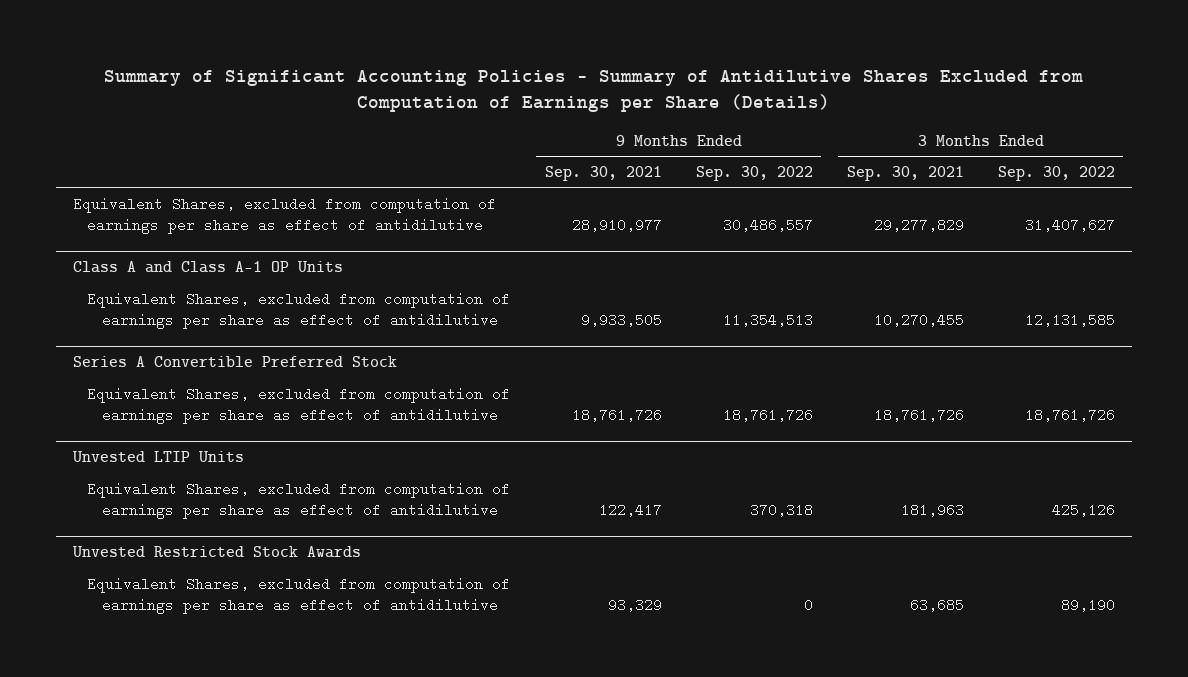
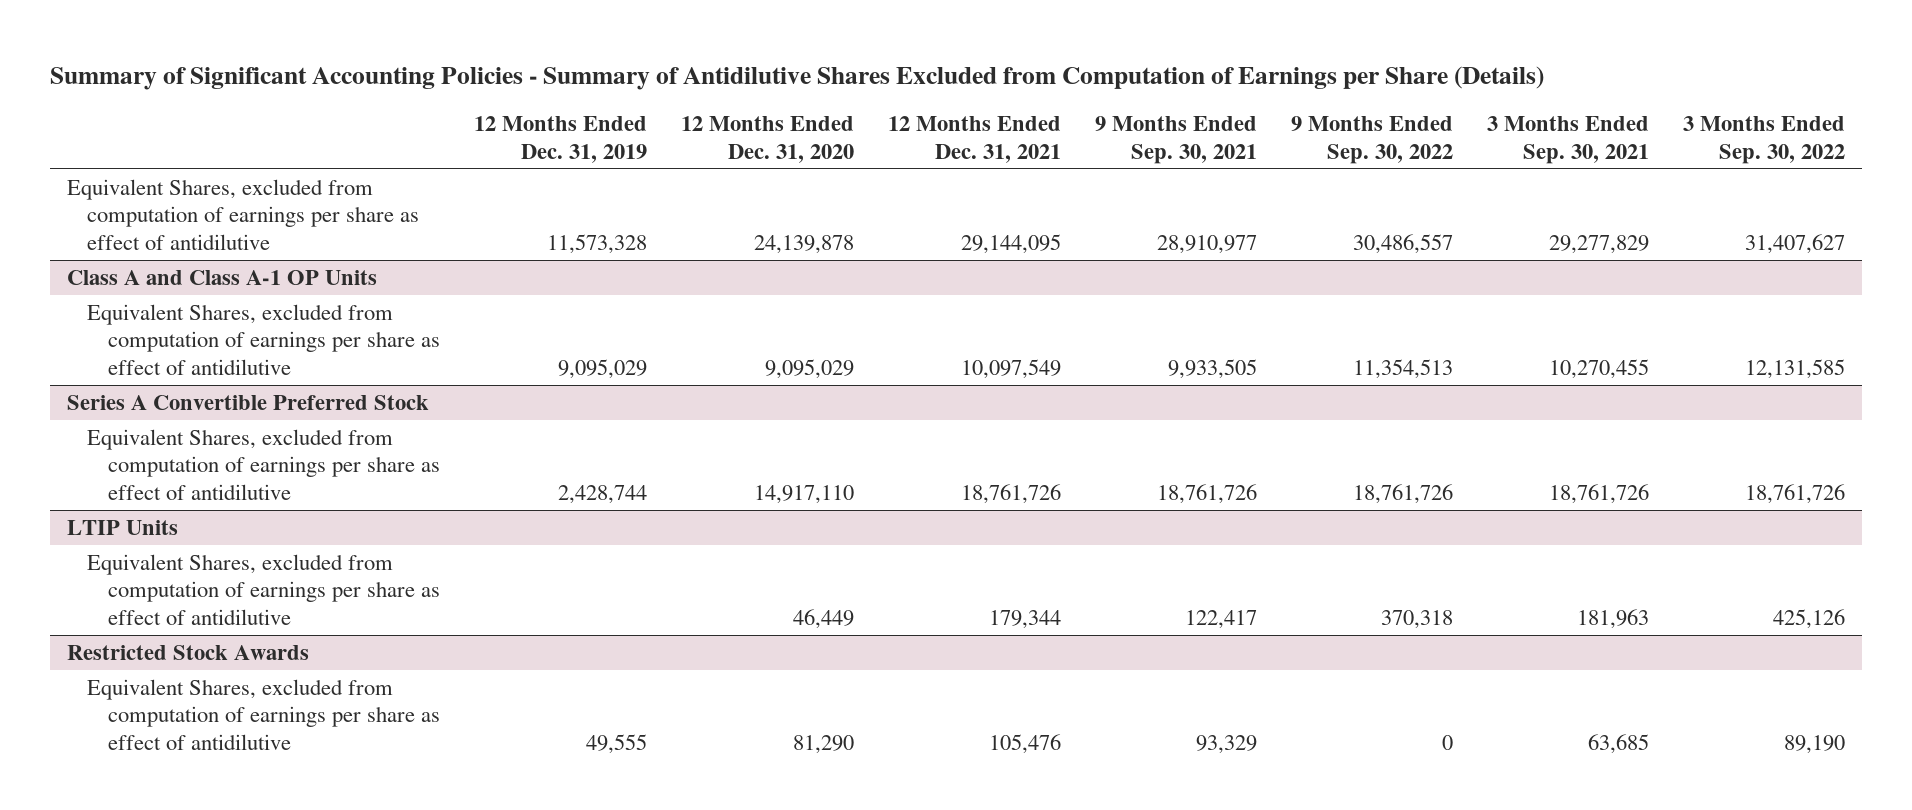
- | 9 Months Ended Sep. 30, 2021 | 9 Months Ended Sep. 30, 2022 | 3 Months Ended Sep. 30, 2021 | 3 Months Ended Sep. 30, 2022
+ | 12 Months Ended Dec. 31, 2019 | 12 Months Ended Dec. 31, 2020 | 12 Months Ended Dec. 31, 2021 | 9 Months Ended Sep. 30, 2021 | 9 Months Ended Sep. 30, 2022 | 3 Months Ended Sep. 30, 2021 | 3 Months Ended Sep. 30, 2022
- Unvested LTIP Units
+ LTIP Units
- Unvested Restricted Stock Awards
+ Restricted Stock Awards

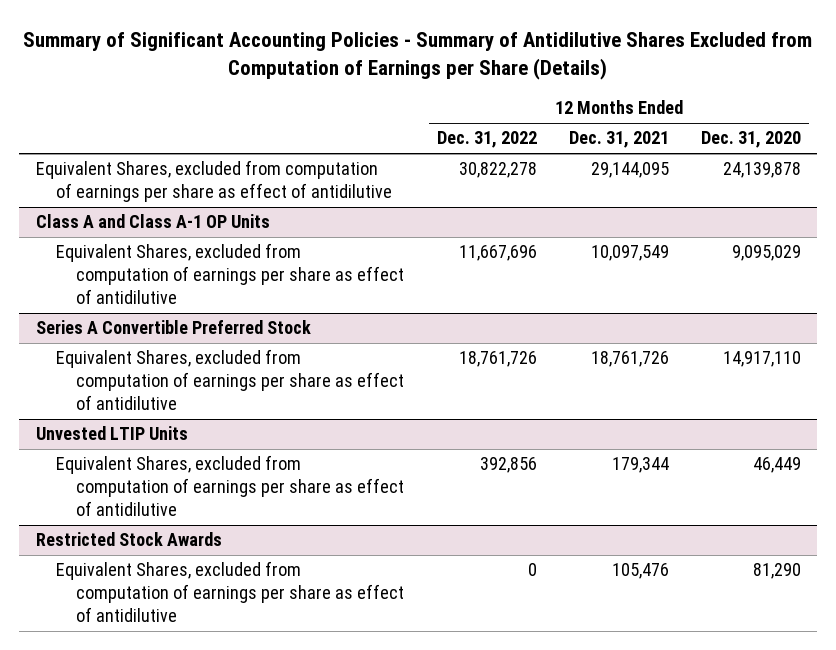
- | 12 Months Ended Dec. 31, 2019 | 12 Months Ended Dec. 31, 2020 | 12 Months Ended Dec. 31, 2021 | 9 Months Ended Sep. 30, 2021 | 9 Months Ended Sep. 30, 2022 | 3 Months Ended Sep. 30, 2021 | 3 Months Ended Sep. 30, 2022
+ | 12 Months Ended Dec. 31, 2022 | 12 Months Ended Dec. 31, 2021 | 12 Months Ended Dec. 31, 2020
- LTIP Units
+ Unvested LTIP Units

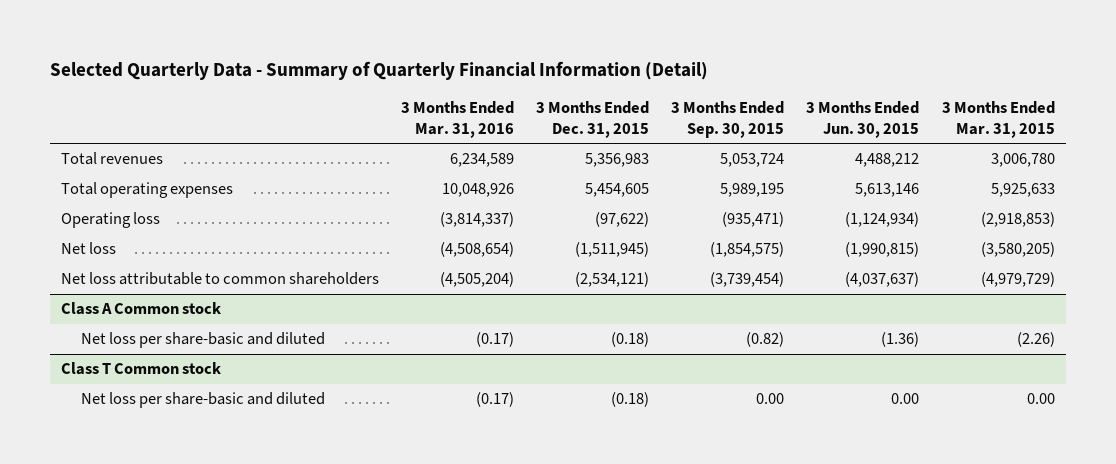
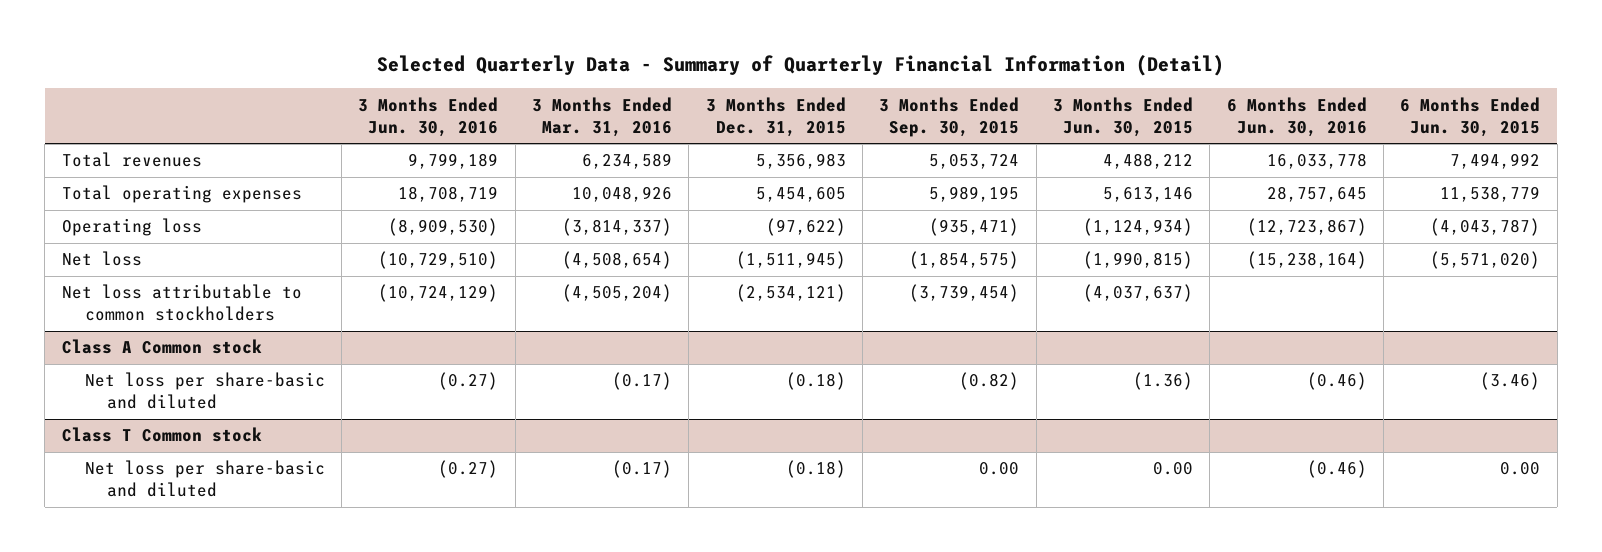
- | 3 Months Ended Mar. 31, 2016 | 3 Months Ended Dec. 31, 2015 | 3 Months Ended Sep. 30, 2015 | 3 Months Ended Jun. 30, 2015 | 3 Months Ended Mar. 31, 2015
+ | 3 Months Ended Jun. 30, 2016 | 3 Months Ended Mar. 31, 2016 | 3 Months Ended Dec. 31, 2015 | 3 Months Ended Sep. 30, 2015 | 3 Months Ended Jun. 30, 2015 | 6 Months Ended Jun. 30, 2016 | 6 Months Ended Jun. 30, 2015
- Net loss attributable to common shareholders | (4,505,204) | (2,534,121) | (3,739,454) | (4,037,637) | (4,979,729)
+ Net loss attributable to common stockholders | (10,724,129) | (4,505,204) | (2,534,121) | (3,739,454) | (4,037,637) | |

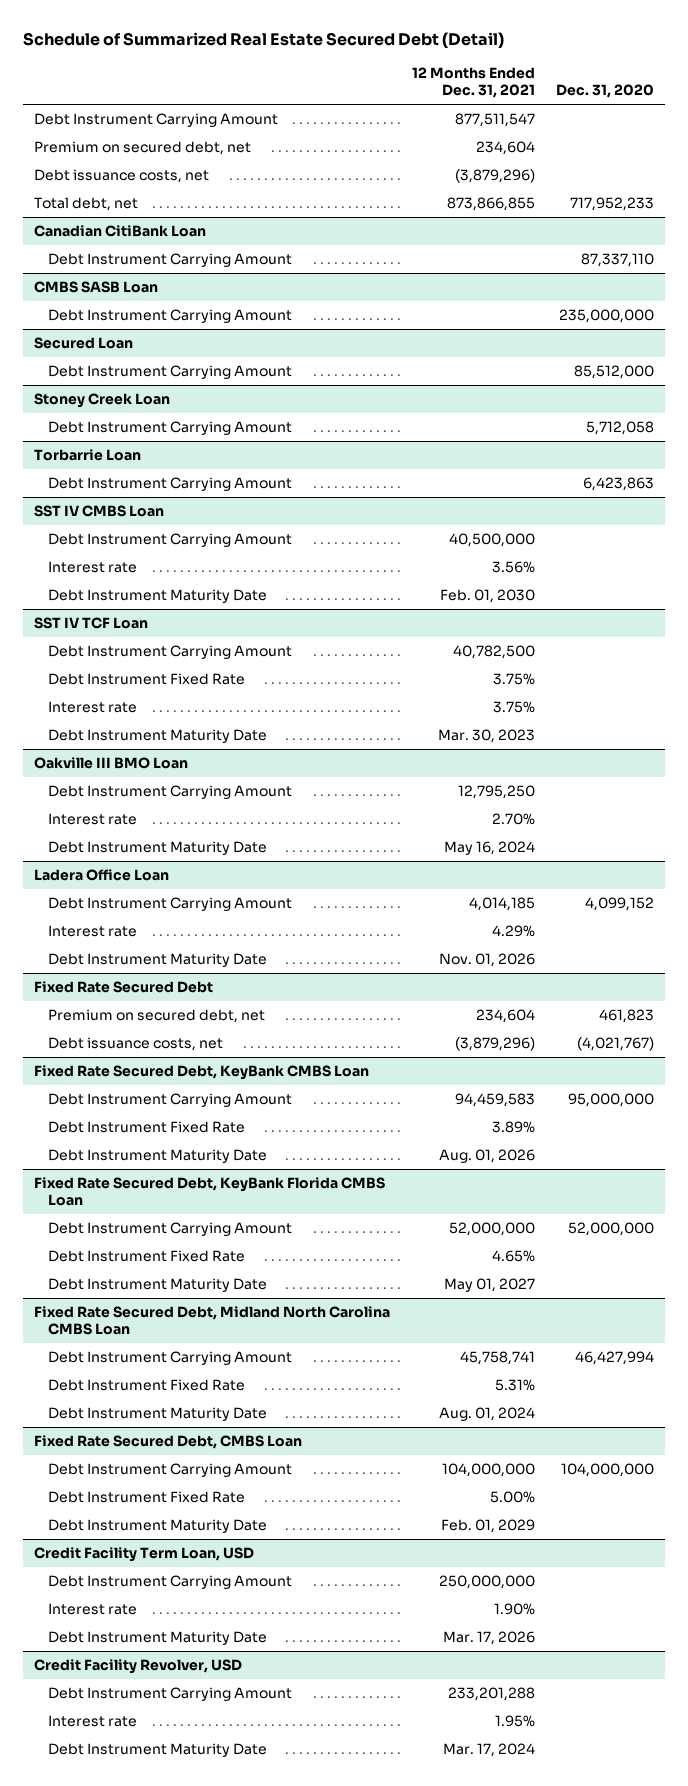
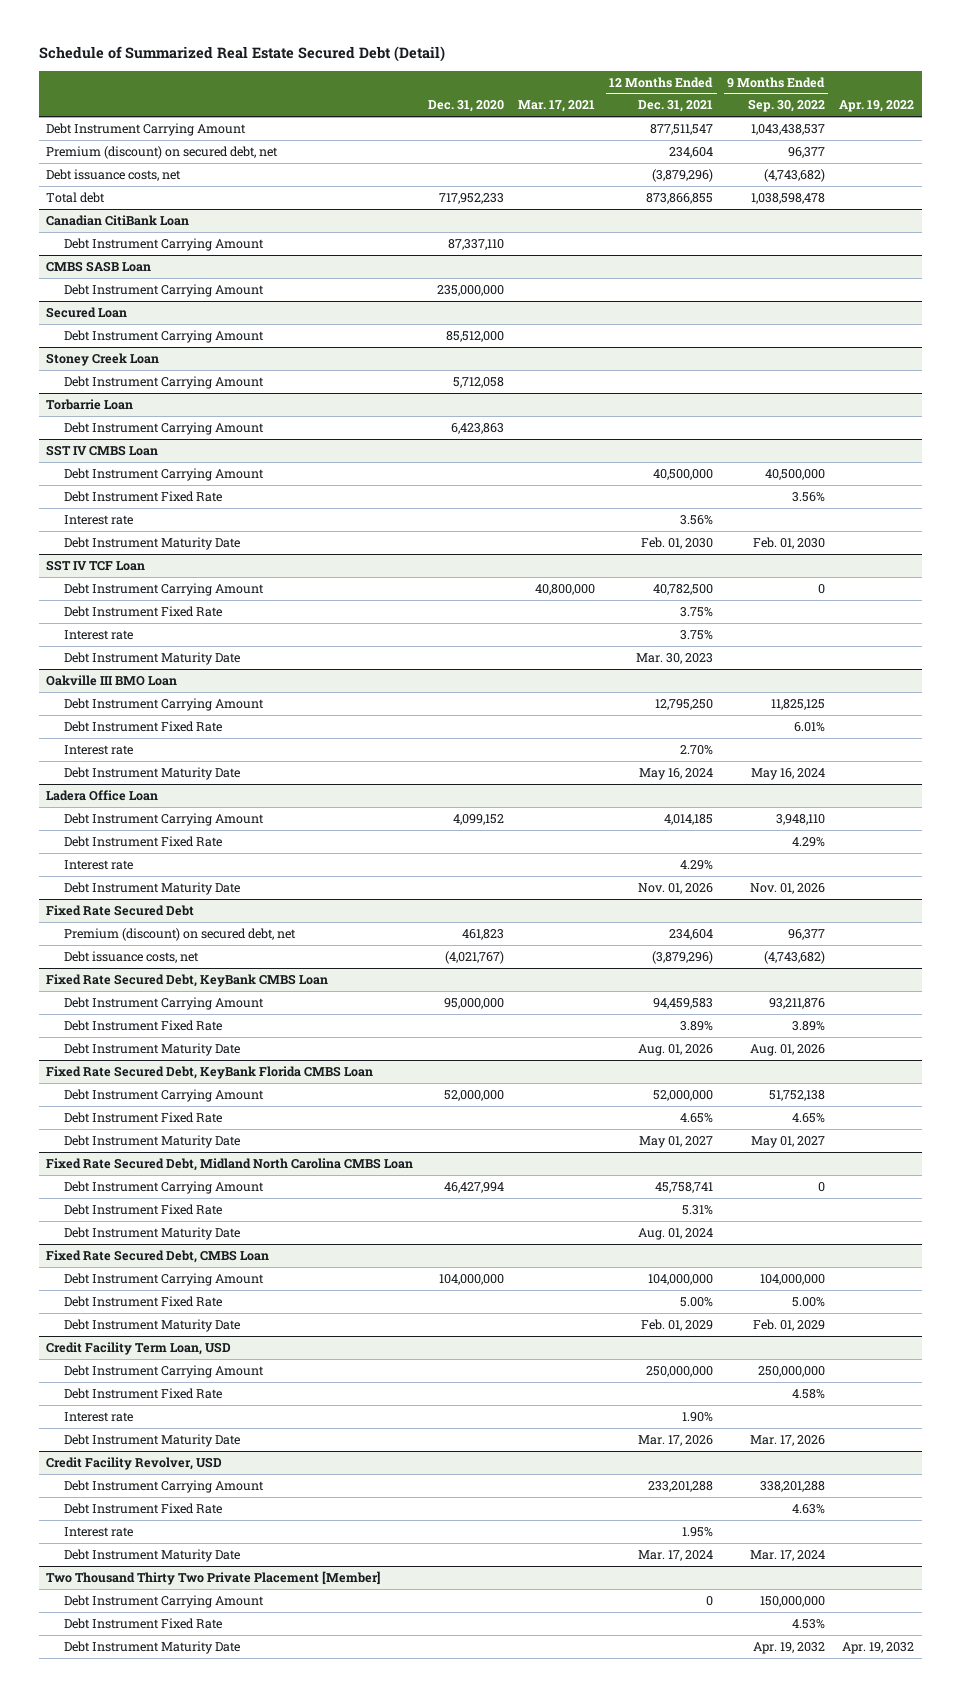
- | 12 Months Ended Dec. 31, 2021 | Dec. 31, 2020
+ | Dec. 31, 2020 | Mar. 17, 2021 | 12 Months Ended Dec. 31, 2021 | 9 Months Ended Sep. 30, 2022 | Apr. 19, 2022
- Premium on secured debt, net | 234,604 |
+ Premium (discount) on secured debt, net | | | 234,604 | 96,377 |
- Total debt, net | 873,866,855 | 717,952,233
+ Total debt | 717,952,233 | | 873,866,855 | 1,038,598,478 |
@ SST IV CMBS Loan
+ Debt Instrument Fixed Rate | | | | 3.56% |
@ Oakville III BMO Loan
+ Debt Instrument Fixed Rate | | | | 6.01% |
@ Ladera Office Loan
+ Debt Instrument Fixed Rate | | | | 4.29% |
@ Fixed Rate Secured Debt
- Premium on secured debt, net | 234,604 | 461,823
+ Premium (discount) on secured debt, net | 461,823 | | 234,604 | 96,377 |
@ Credit Facility Term Loan, USD
+ Debt Instrument Fixed Rate | | | | 4.58% |
@ Credit Facility Revolver, USD
+ Debt Instrument Fixed Rate | | | | 4.63% |
+ Two Thousand Thirty Two Private Placement [Member]
+ Debt Instrument Carrying Amount | | | 0 | 150,000,000 |
+ Debt Instrument Fixed Rate | | | | 4.53% |
+ Debt Instrument Maturity Date | | | | Apr. 19, 2032 | Apr. 19, 2032

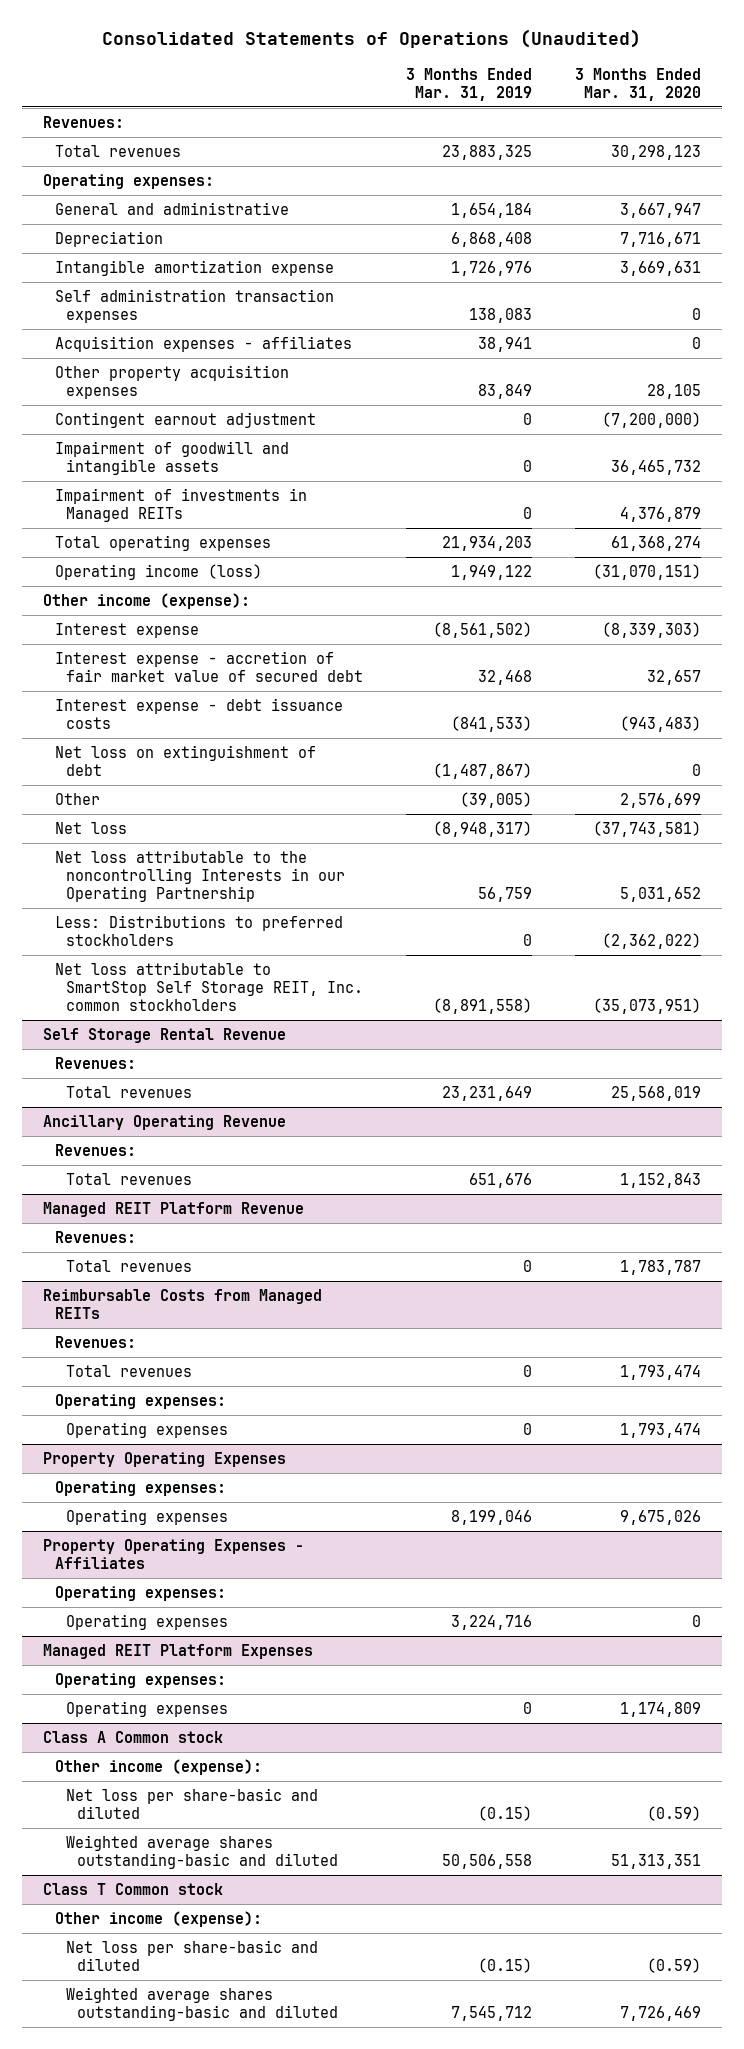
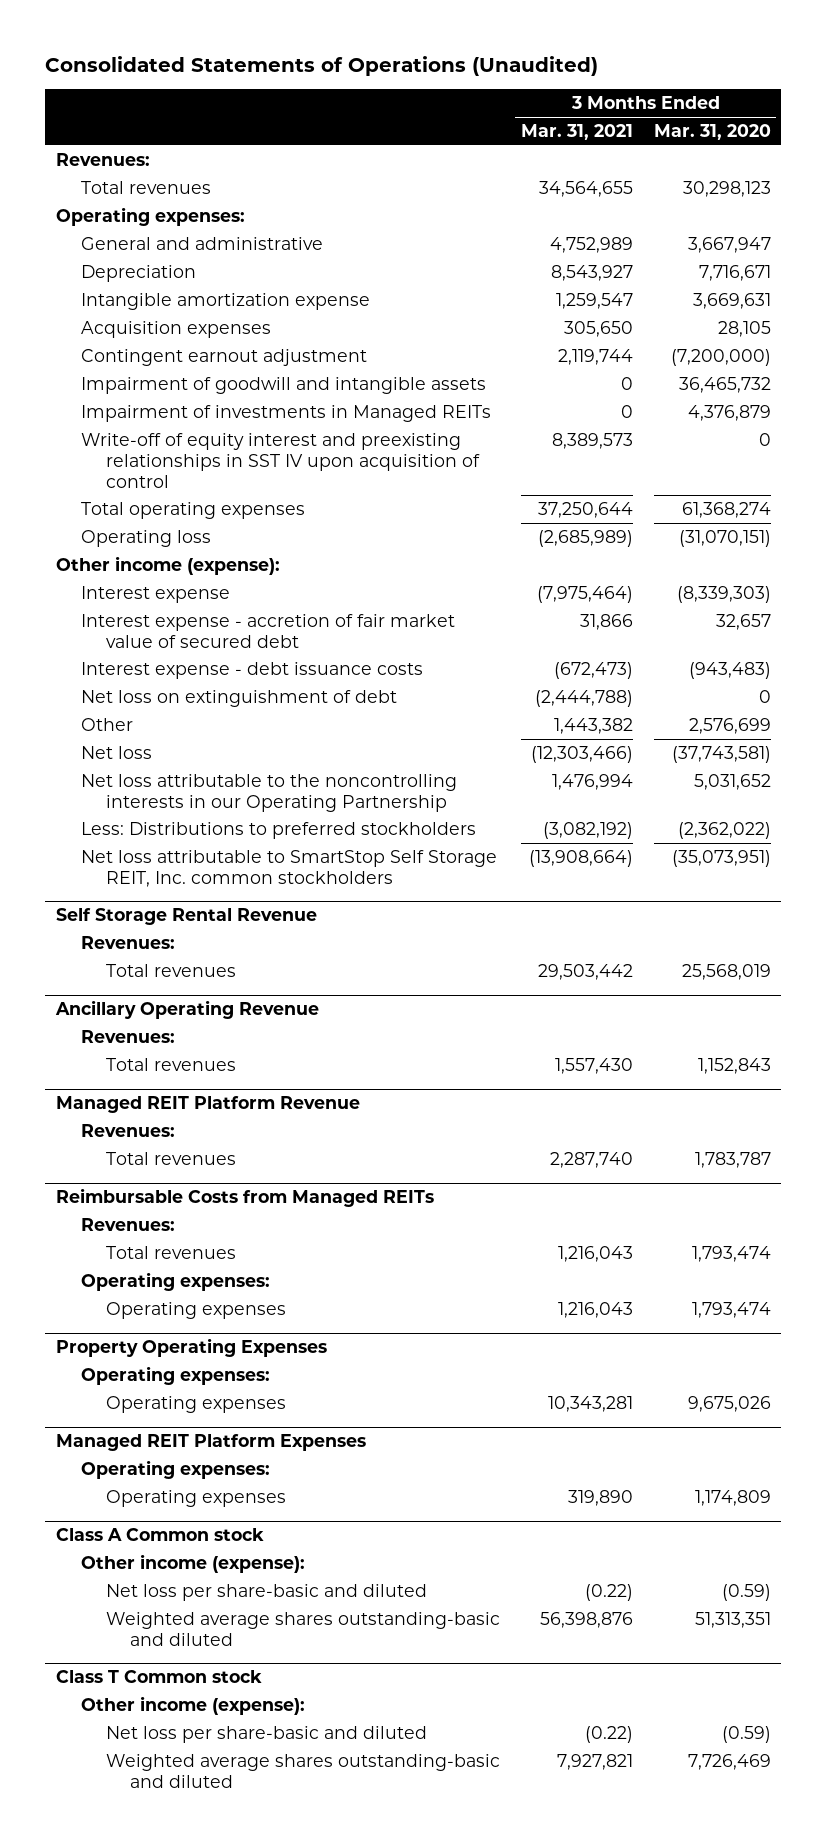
- | 3 Months Ended Mar. 31, 2019 | 3 Months Ended Mar. 31, 2020
+ | 3 Months Ended Mar. 31, 2021 | 3 Months Ended Mar. 31, 2020
- Self administration transaction expenses | 138,083 | 0
- Acquisition expenses - affiliates | 38,941 | 0
- Other property acquisition expenses | 83,849 | 28,105
+ Acquisition expenses | 305,650 | 28,105
+ Write-off of equity interest and preexisting relationships in SST IV upon acquisition of control | 8,389,573 | 0
- Operating income (loss) | 1,949,122 | (31,070,151)
+ Operating loss | (2,685,989) | (31,070,151)
- Net loss attributable to the noncontrolling Interests in our Operating Partnership | 56,759 | 5,031,652
+ Net loss attributable to the noncontrolling interests in our Operating Partnership | 1,476,994 | 5,031,652
- Property Operating Expenses - Affiliates
- Operating expenses:
- Operating expenses | 3,224,716 | 0

